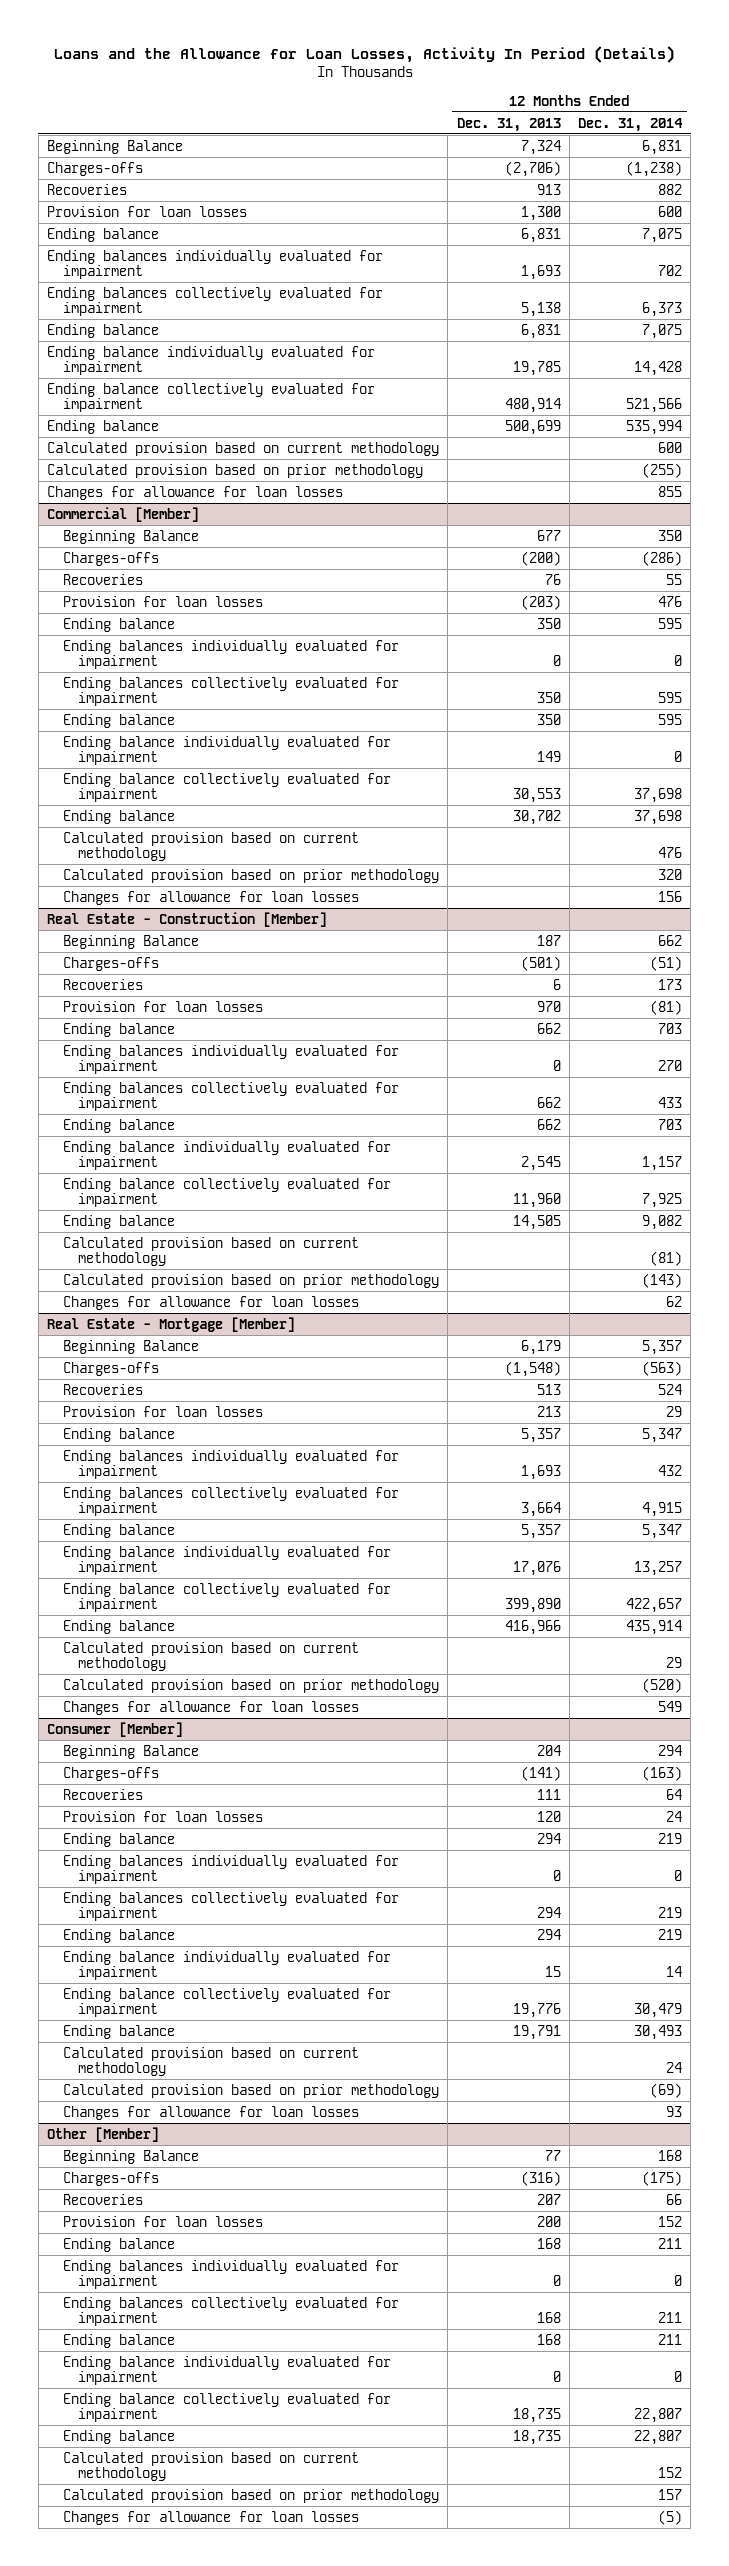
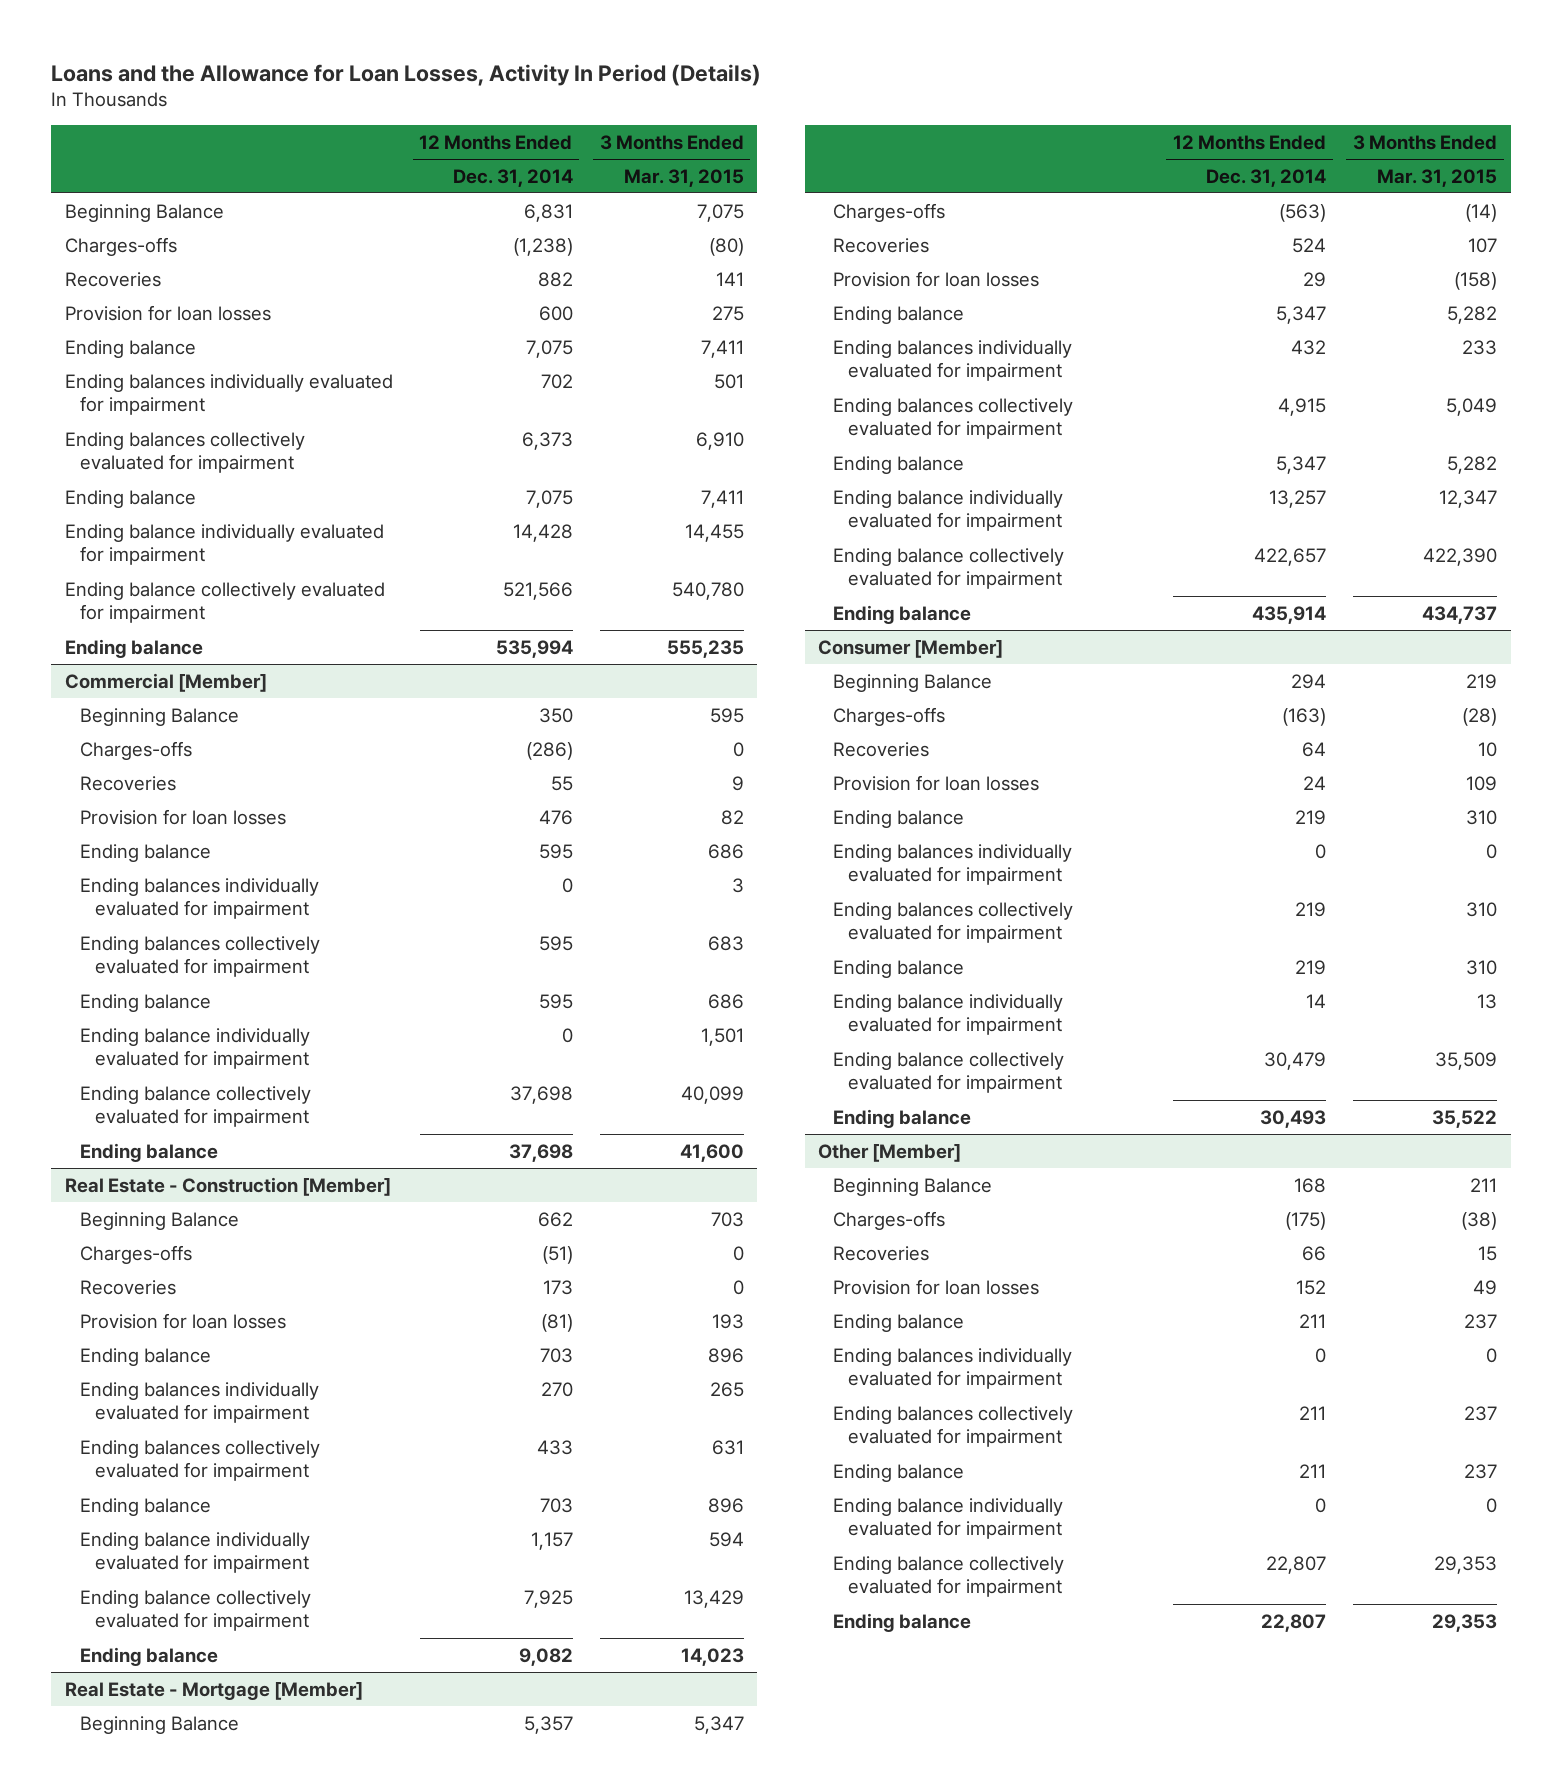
- | 12 Months Ended Dec. 31, 2013 | 12 Months Ended Dec. 31, 2014
+ | 12 Months Ended Dec. 31, 2014 | 3 Months Ended Mar. 31, 2015
- Calculated provision based on current methodology | | 600
- Calculated provision based on prior methodology | | (255)
- Changes for allowance for loan losses | | 855
@ Commercial [Member]
- Calculated provision based on current methodology | | 476
- Calculated provision based on prior methodology | | 320
- Changes for allowance for loan losses | | 156
@ Real Estate - Construction [Member]
- Calculated provision based on current methodology | | (81)
- Calculated provision based on prior methodology | | (143)
- Changes for allowance for loan losses | | 62
@ Real Estate - Mortgage [Member]
- Calculated provision based on current methodology | | 29
- Calculated provision based on prior methodology | | (520)
- Changes for allowance for loan losses | | 549
@ Consumer [Member]
- Calculated provision based on current methodology | | 24
- Calculated provision based on prior methodology | | (69)
- Changes for allowance for loan losses | | 93
@ Other [Member]
- Calculated provision based on current methodology | | 152
- Calculated provision based on prior methodology | | 157
- Changes for allowance for loan losses | | (5)

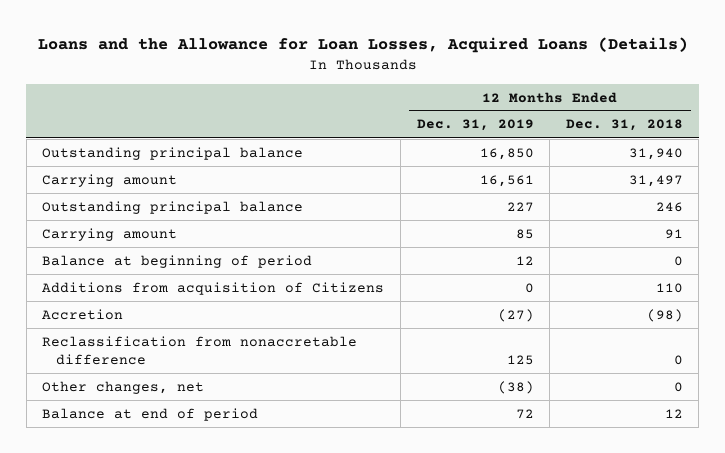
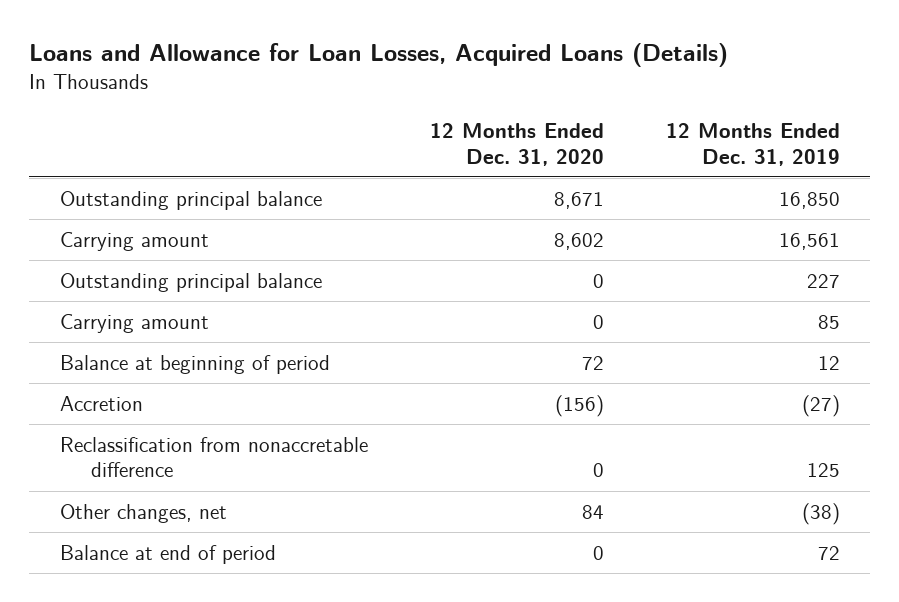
- Loans and the Allowance for Loan Losses, Acquired Loans (Details)
+ Loans and Allowance for Loan Losses, Acquired Loans (Details)
- | 12 Months Ended Dec. 31, 2019 | 12 Months Ended Dec. 31, 2018
+ | 12 Months Ended Dec. 31, 2020 | 12 Months Ended Dec. 31, 2019
- Additions from acquisition of Citizens | 0 | 110

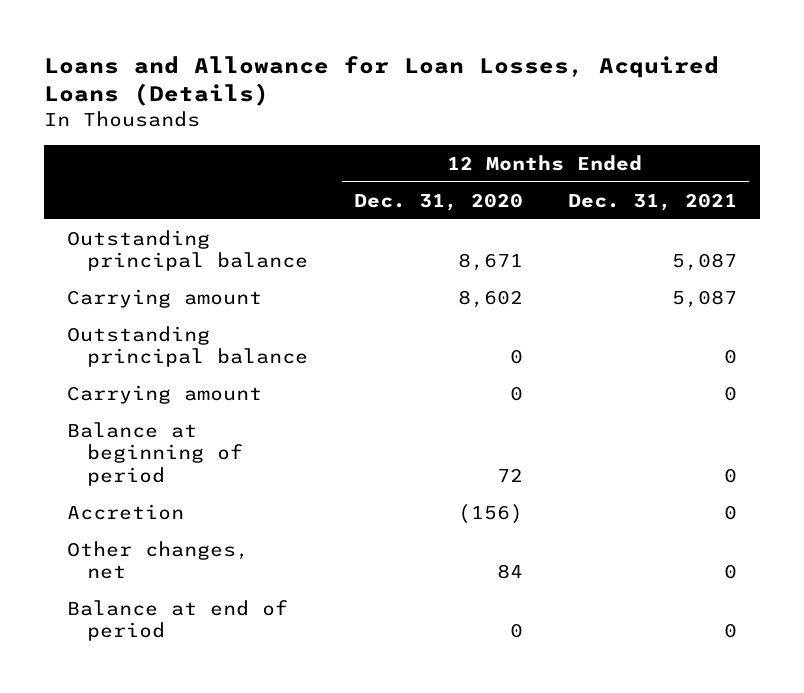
- | 12 Months Ended Dec. 31, 2020 | 12 Months Ended Dec. 31, 2019
+ | 12 Months Ended Dec. 31, 2020 | 12 Months Ended Dec. 31, 2021
- Reclassification from nonaccretable difference | 0 | 125

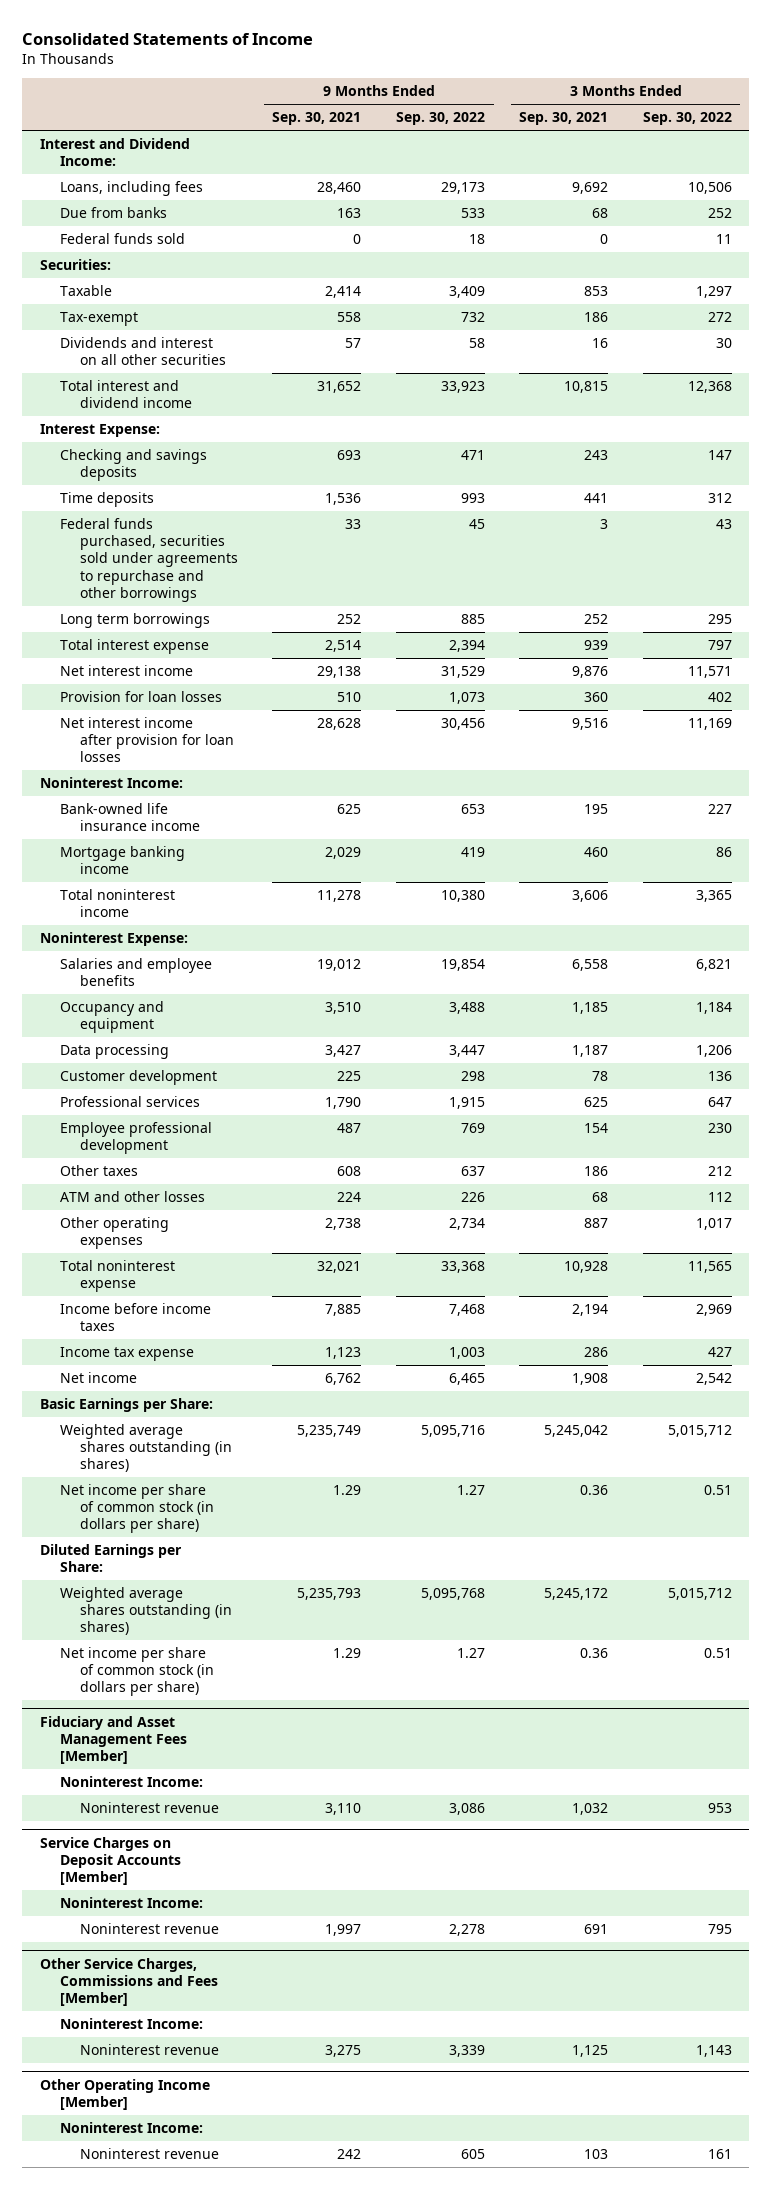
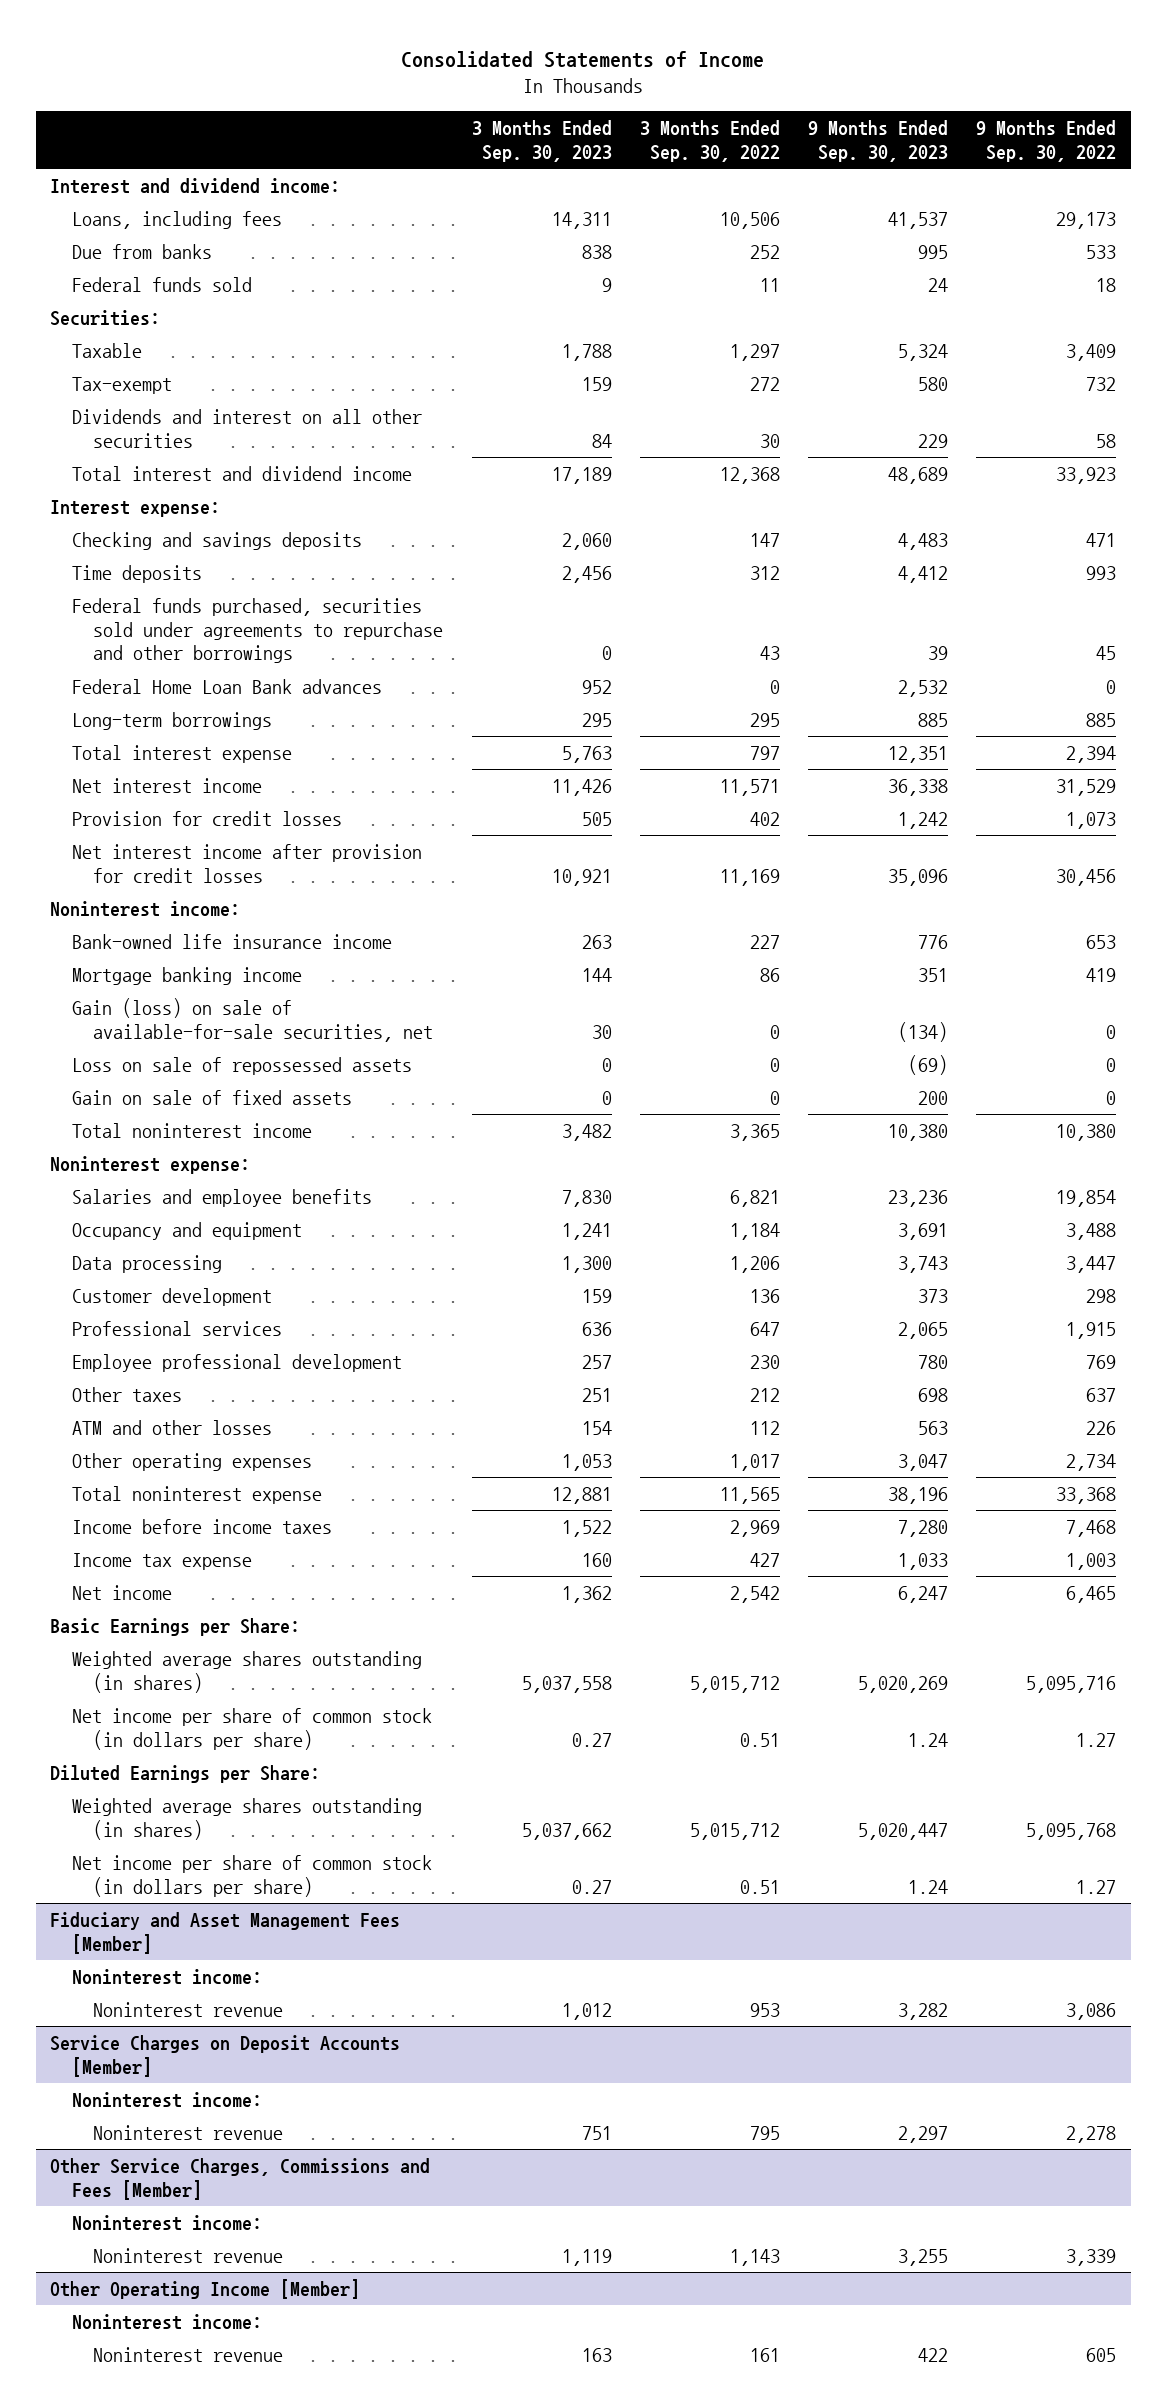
- | 9 Months Ended Sep. 30, 2021 | 9 Months Ended Sep. 30, 2022 | 3 Months Ended Sep. 30, 2021 | 3 Months Ended Sep. 30, 2022
+ | 3 Months Ended Sep. 30, 2023 | 3 Months Ended Sep. 30, 2022 | 9 Months Ended Sep. 30, 2023 | 9 Months Ended Sep. 30, 2022
- Interest and Dividend Income:
+ Interest and dividend income:
- Interest Expense:
+ Interest expense:
- Long term borrowings | 252 | 885 | 252 | 295
+ Federal Home Loan Bank advances | 952 | 0 | 2,532 | 0
+ Long-term borrowings | 295 | 295 | 885 | 885
- Provision for loan losses | 510 | 1,073 | 360 | 402
- Net interest income after provision for loan losses | 28,628 | 30,456 | 9,516 | 11,169
- Noninterest Income:
+ Provision for credit losses | 505 | 402 | 1,242 | 1,073
+ Net interest income after provision for credit losses | 10,921 | 11,169 | 35,096 | 30,456
+ Noninterest income:
+ Gain (loss) on sale of available-for-sale securities, net | 30 | 0 | (134) | 0
+ Loss on sale of repossessed assets | 0 | 0 | (69) | 0
+ Gain on sale of fixed assets | 0 | 0 | 200 | 0
- Noninterest Expense:
+ Noninterest expense:
@ Fiduciary and Asset Management Fees [Member]
- Noninterest Income:
+ Noninterest income:
@ Service Charges on Deposit Accounts [Member]
- Noninterest Income:
+ Noninterest income:
@ Other Service Charges, Commissions and Fees [Member]
- Noninterest Income:
+ Noninterest income:
@ Other Operating Income [Member]
- Noninterest Income:
+ Noninterest income:

